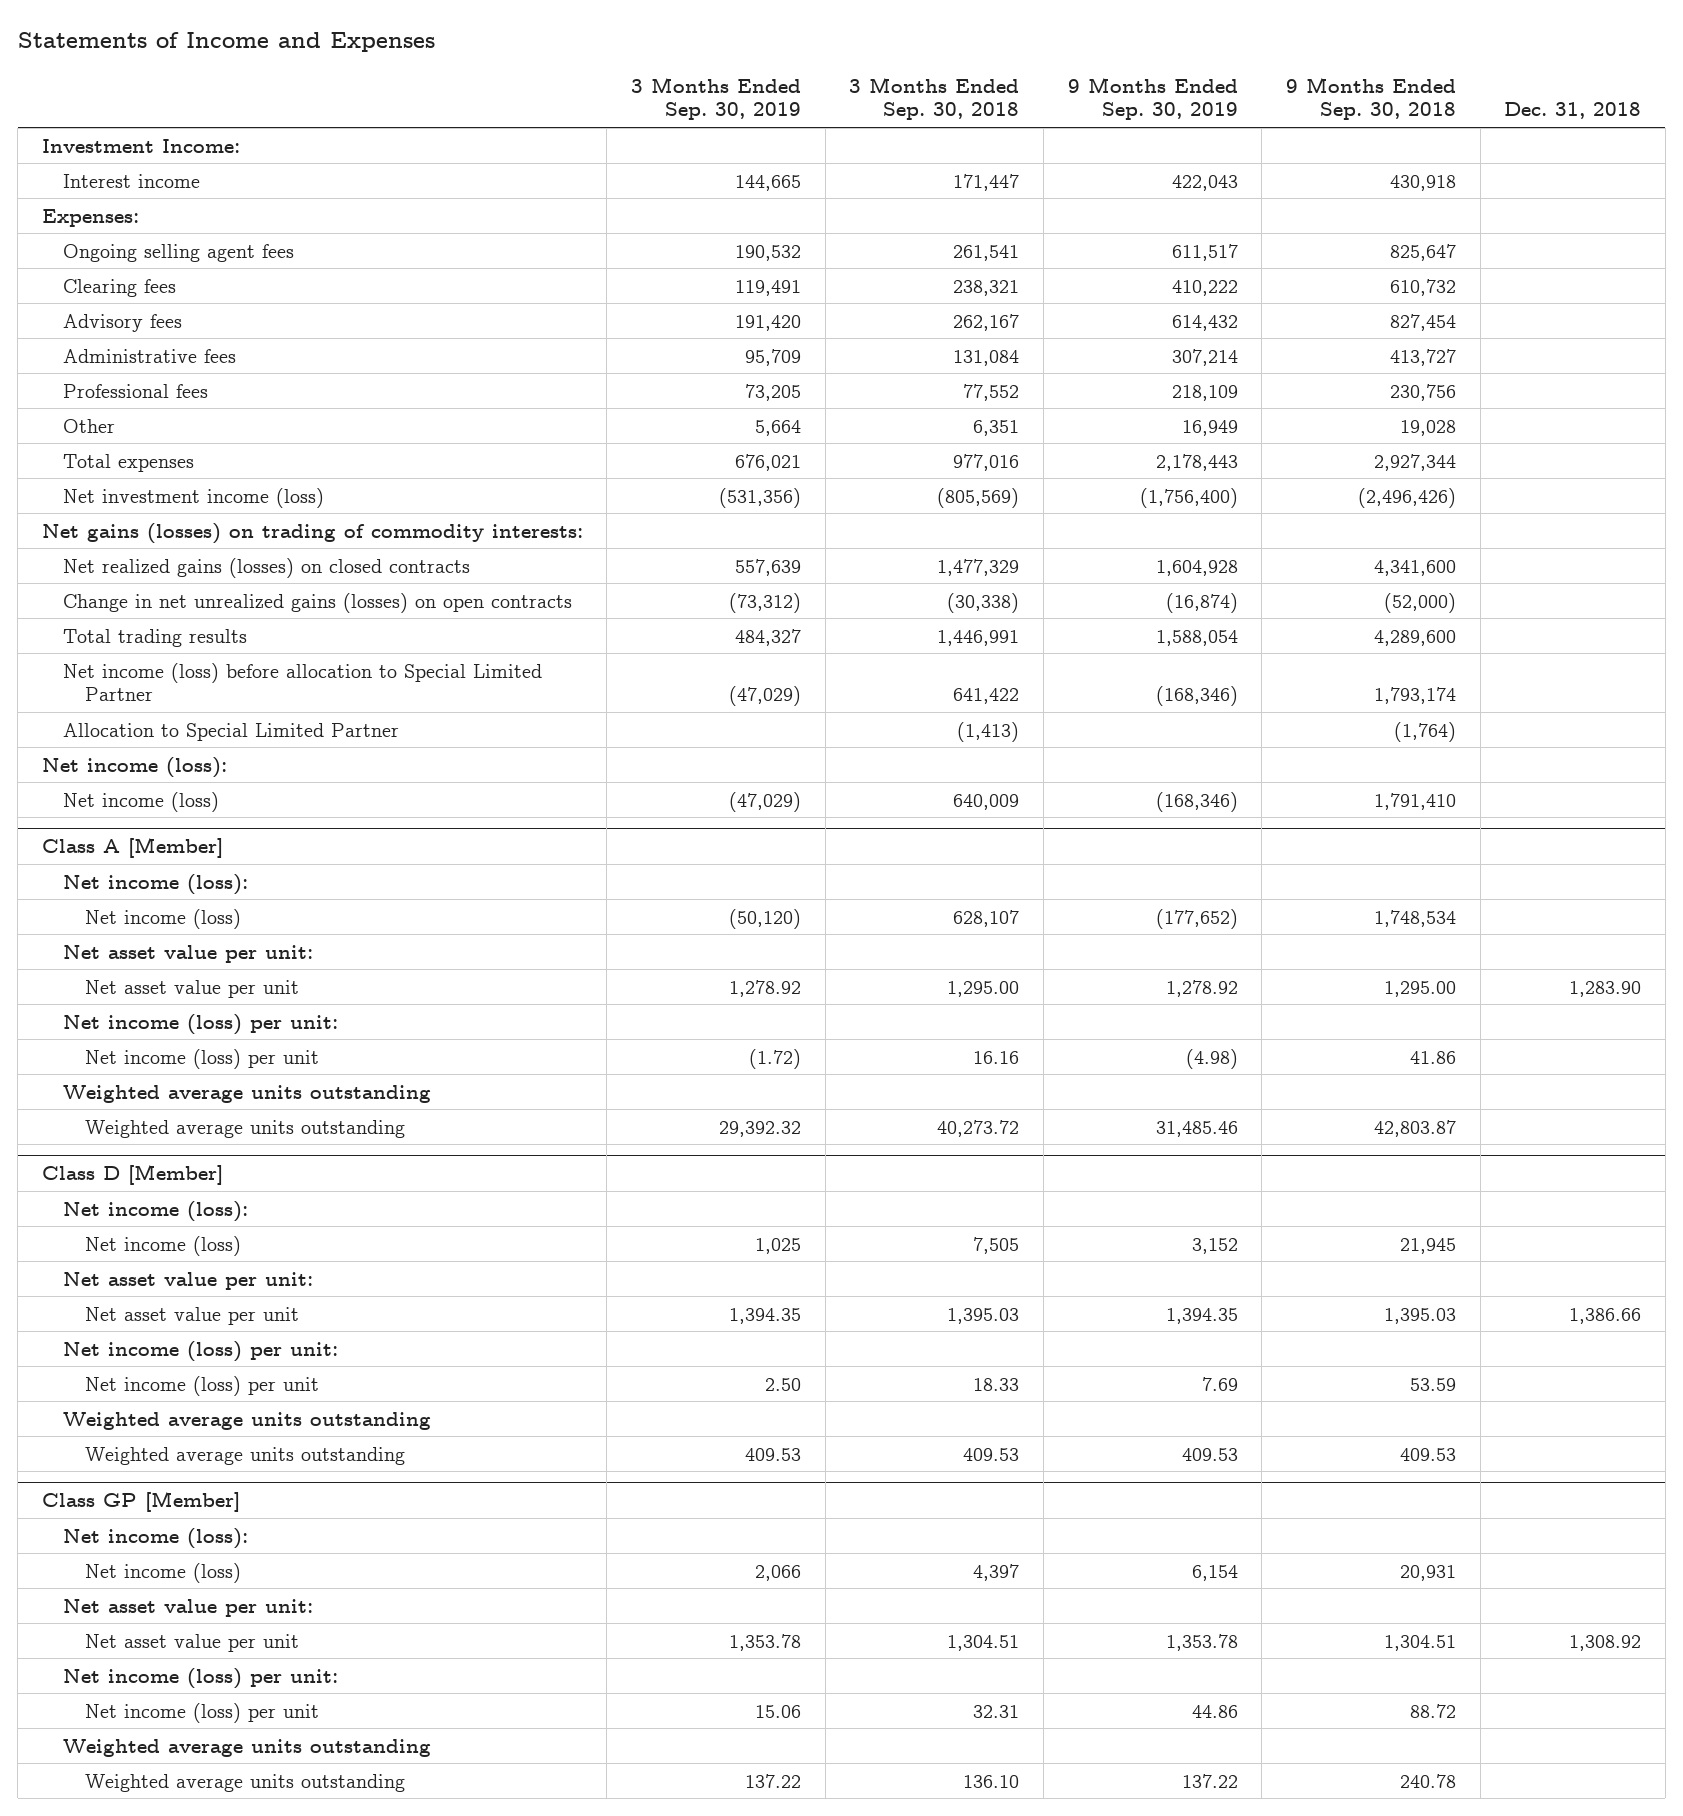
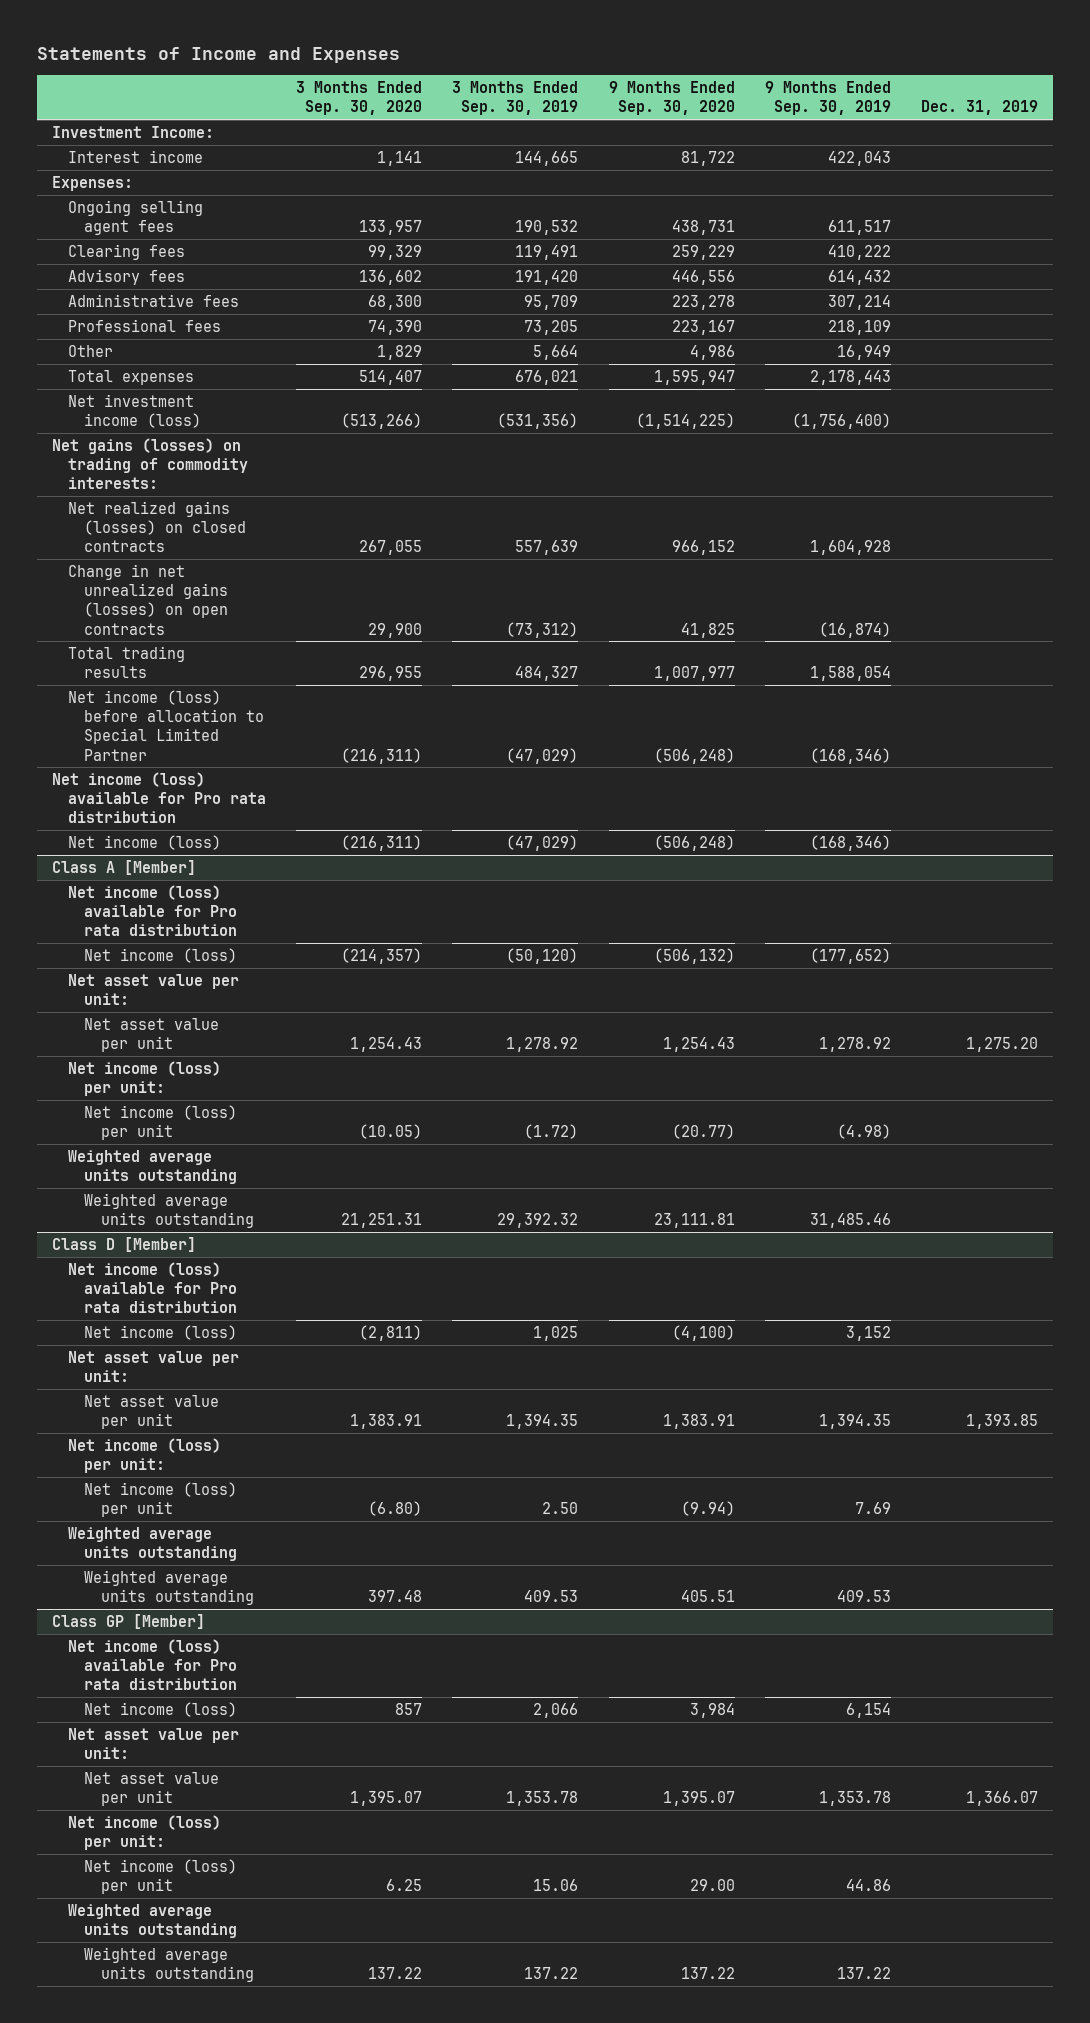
- | 3 Months Ended Sep. 30, 2019 | 3 Months Ended Sep. 30, 2018 | 9 Months Ended Sep. 30, 2019 | 9 Months Ended Sep. 30, 2018 | Dec. 31, 2018
+ | 3 Months Ended Sep. 30, 2020 | 3 Months Ended Sep. 30, 2019 | 9 Months Ended Sep. 30, 2020 | 9 Months Ended Sep. 30, 2019 | Dec. 31, 2019
- Allocation to Special Limited Partner | | (1,413) | | (1,764) |
- Net income (loss):
+ Net income (loss) available for Pro rata distribution
@ Class A [Member]
- Net income (loss):
+ Net income (loss) available for Pro rata distribution
@ Class D [Member]
- Net income (loss):
+ Net income (loss) available for Pro rata distribution
@ Class GP [Member]
- Net income (loss):
+ Net income (loss) available for Pro rata distribution

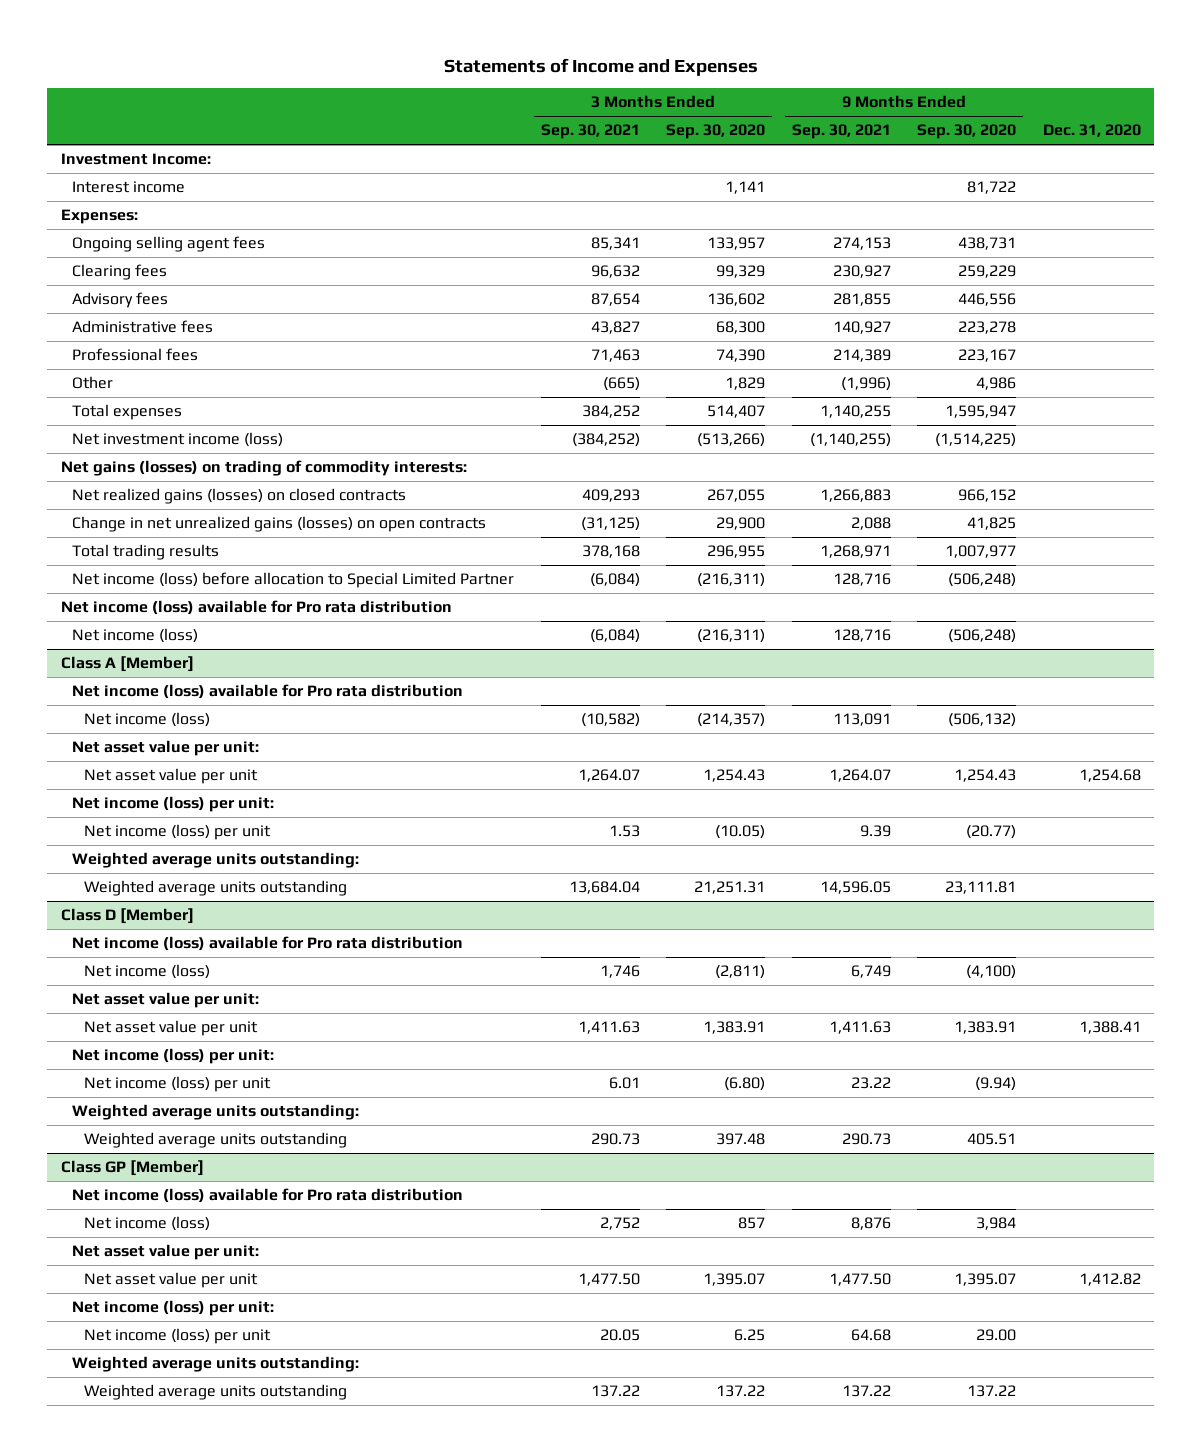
- | 3 Months Ended Sep. 30, 2020 | 3 Months Ended Sep. 30, 2019 | 9 Months Ended Sep. 30, 2020 | 9 Months Ended Sep. 30, 2019 | Dec. 31, 2019
+ | 3 Months Ended Sep. 30, 2021 | 3 Months Ended Sep. 30, 2020 | 9 Months Ended Sep. 30, 2021 | 9 Months Ended Sep. 30, 2020 | Dec. 31, 2020
@ Class A [Member]
- Weighted average units outstanding
+ Weighted average units outstanding:
@ Class D [Member]
- Weighted average units outstanding
+ Weighted average units outstanding:
@ Class GP [Member]
- Weighted average units outstanding
+ Weighted average units outstanding:

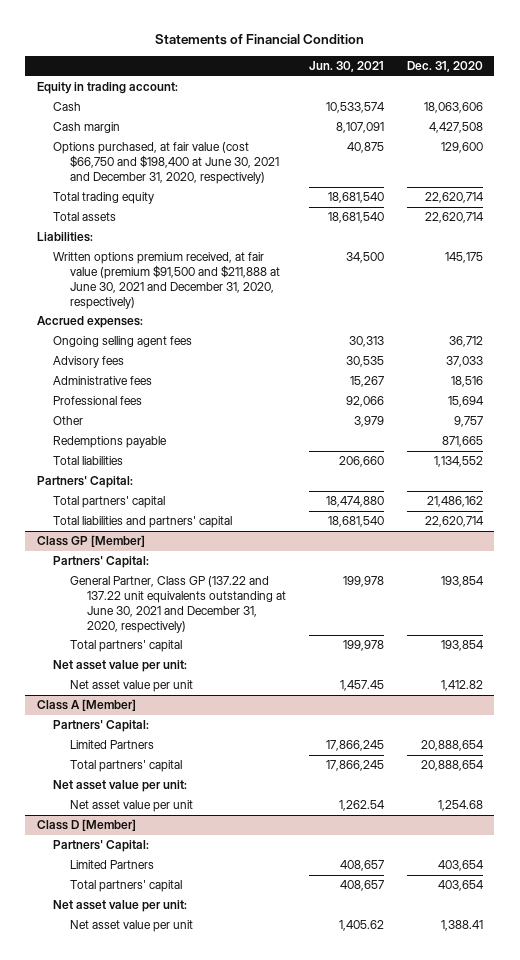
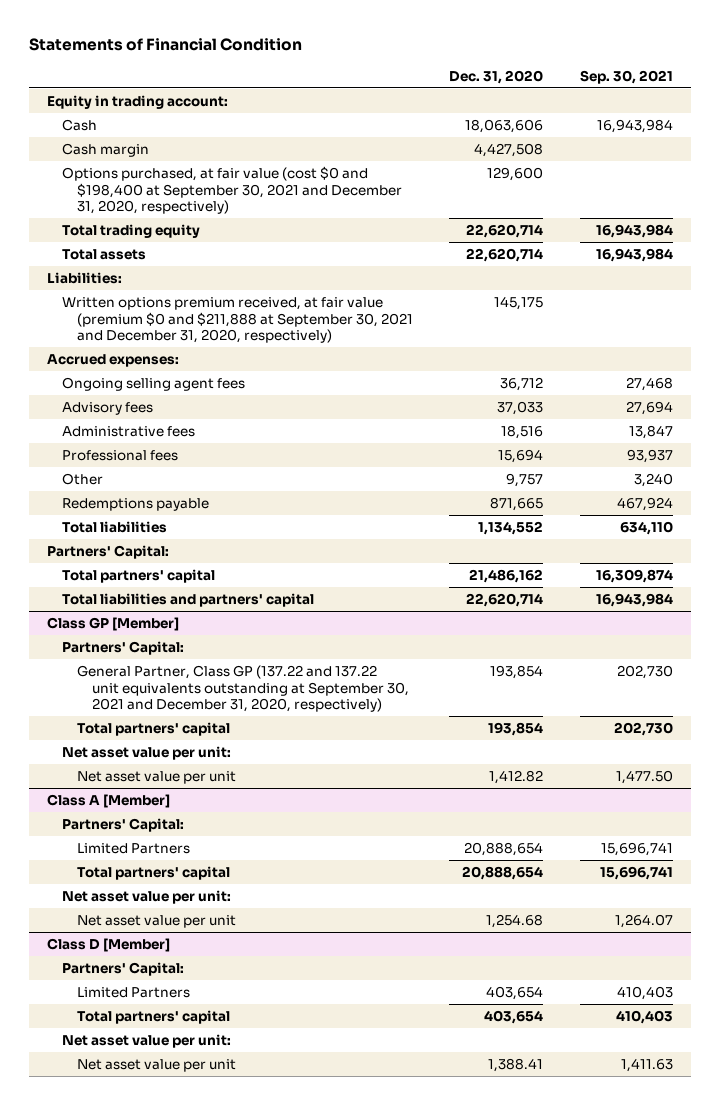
- | Jun. 30, 2021 | Dec. 31, 2020
+ | Dec. 31, 2020 | Sep. 30, 2021
- Options purchased, at fair value (cost $66,750 and $198,400 at June 30, 2021 and December 31, 2020, respectively) | 40,875 | 129,600
+ Options purchased, at fair value (cost $0 and $198,400 at September 30, 2021 and December 31, 2020, respectively) | 129,600 |
- Written options premium received, at fair value (premium $91,500 and $211,888 at June 30, 2021 and December 31, 2020, respectively) | 34,500 | 145,175
+ Written options premium received, at fair value (premium $0 and $211,888 at September 30, 2021 and December 31, 2020, respectively) | 145,175 |
@ Class GP [Member]
- General Partner, Class GP (137.22 and 137.22 unit equivalents outstanding at June 30, 2021 and December 31, 2020, respectively) | 199,978 | 193,854
+ General Partner, Class GP (137.22 and 137.22 unit equivalents outstanding at September 30, 2021 and December 31, 2020, respectively) | 193,854 | 202,730

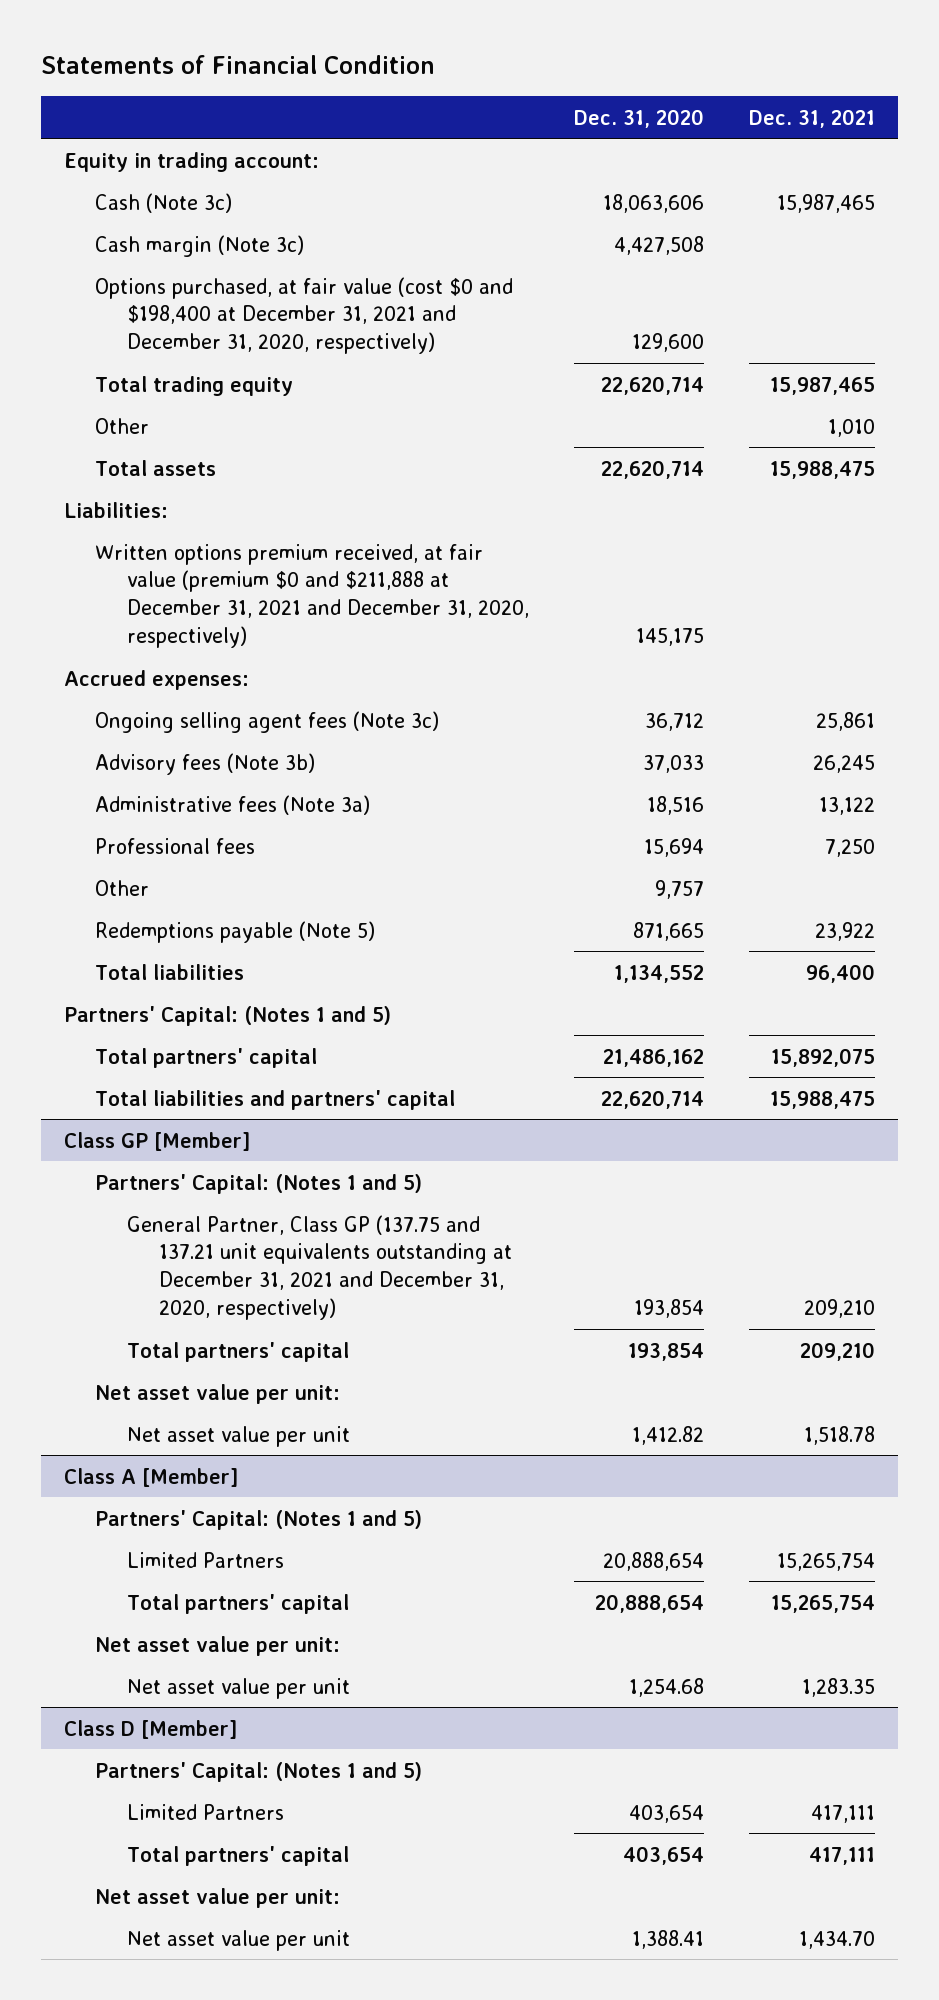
- | Dec. 31, 2020 | Sep. 30, 2021
+ | Dec. 31, 2020 | Dec. 31, 2021
- Cash | 18,063,606 | 16,943,984
- Cash margin | 4,427,508 |
- Options purchased, at fair value (cost $0 and $198,400 at September 30, 2021 and December 31, 2020, respectively) | 129,600 |
+ Cash (Note 3c) | 18,063,606 | 15,987,465
+ Cash margin (Note 3c) | 4,427,508 |
+ Options purchased, at fair value (cost $0 and $198,400 at December 31, 2021 and December 31, 2020, respectively) | 129,600 |
+ Other | | 1,010
- Written options premium received, at fair value (premium $0 and $211,888 at September 30, 2021 and December 31, 2020, respectively) | 145,175 |
+ Written options premium received, at fair value (premium $0 and $211,888 at December 31, 2021 and December 31, 2020, respectively) | 145,175 |
- Ongoing selling agent fees | 36,712 | 27,468
- Advisory fees | 37,033 | 27,694
- Administrative fees | 18,516 | 13,847
+ Ongoing selling agent fees (Note 3c) | 36,712 | 25,861
+ Advisory fees (Note 3b) | 37,033 | 26,245
+ Administrative fees (Note 3a) | 18,516 | 13,122
- Redemptions payable | 871,665 | 467,924
+ Redemptions payable (Note 5) | 871,665 | 23,922
- Partners' Capital:
+ Partners' Capital: (Notes 1 and 5)
@ Class GP [Member]
- Partners' Capital:
- General Partner, Class GP (137.22 and 137.22 unit equivalents outstanding at September 30, 2021 and December 31, 2020, respectively) | 193,854 | 202,730
+ Partners' Capital: (Notes 1 and 5)
+ General Partner, Class GP (137.75 and 137.21 unit equivalents outstanding at December 31, 2021 and December 31, 2020, respectively) | 193,854 | 209,210
@ Class A [Member]
- Partners' Capital:
+ Partners' Capital: (Notes 1 and 5)
@ Class D [Member]
- Partners' Capital:
+ Partners' Capital: (Notes 1 and 5)

